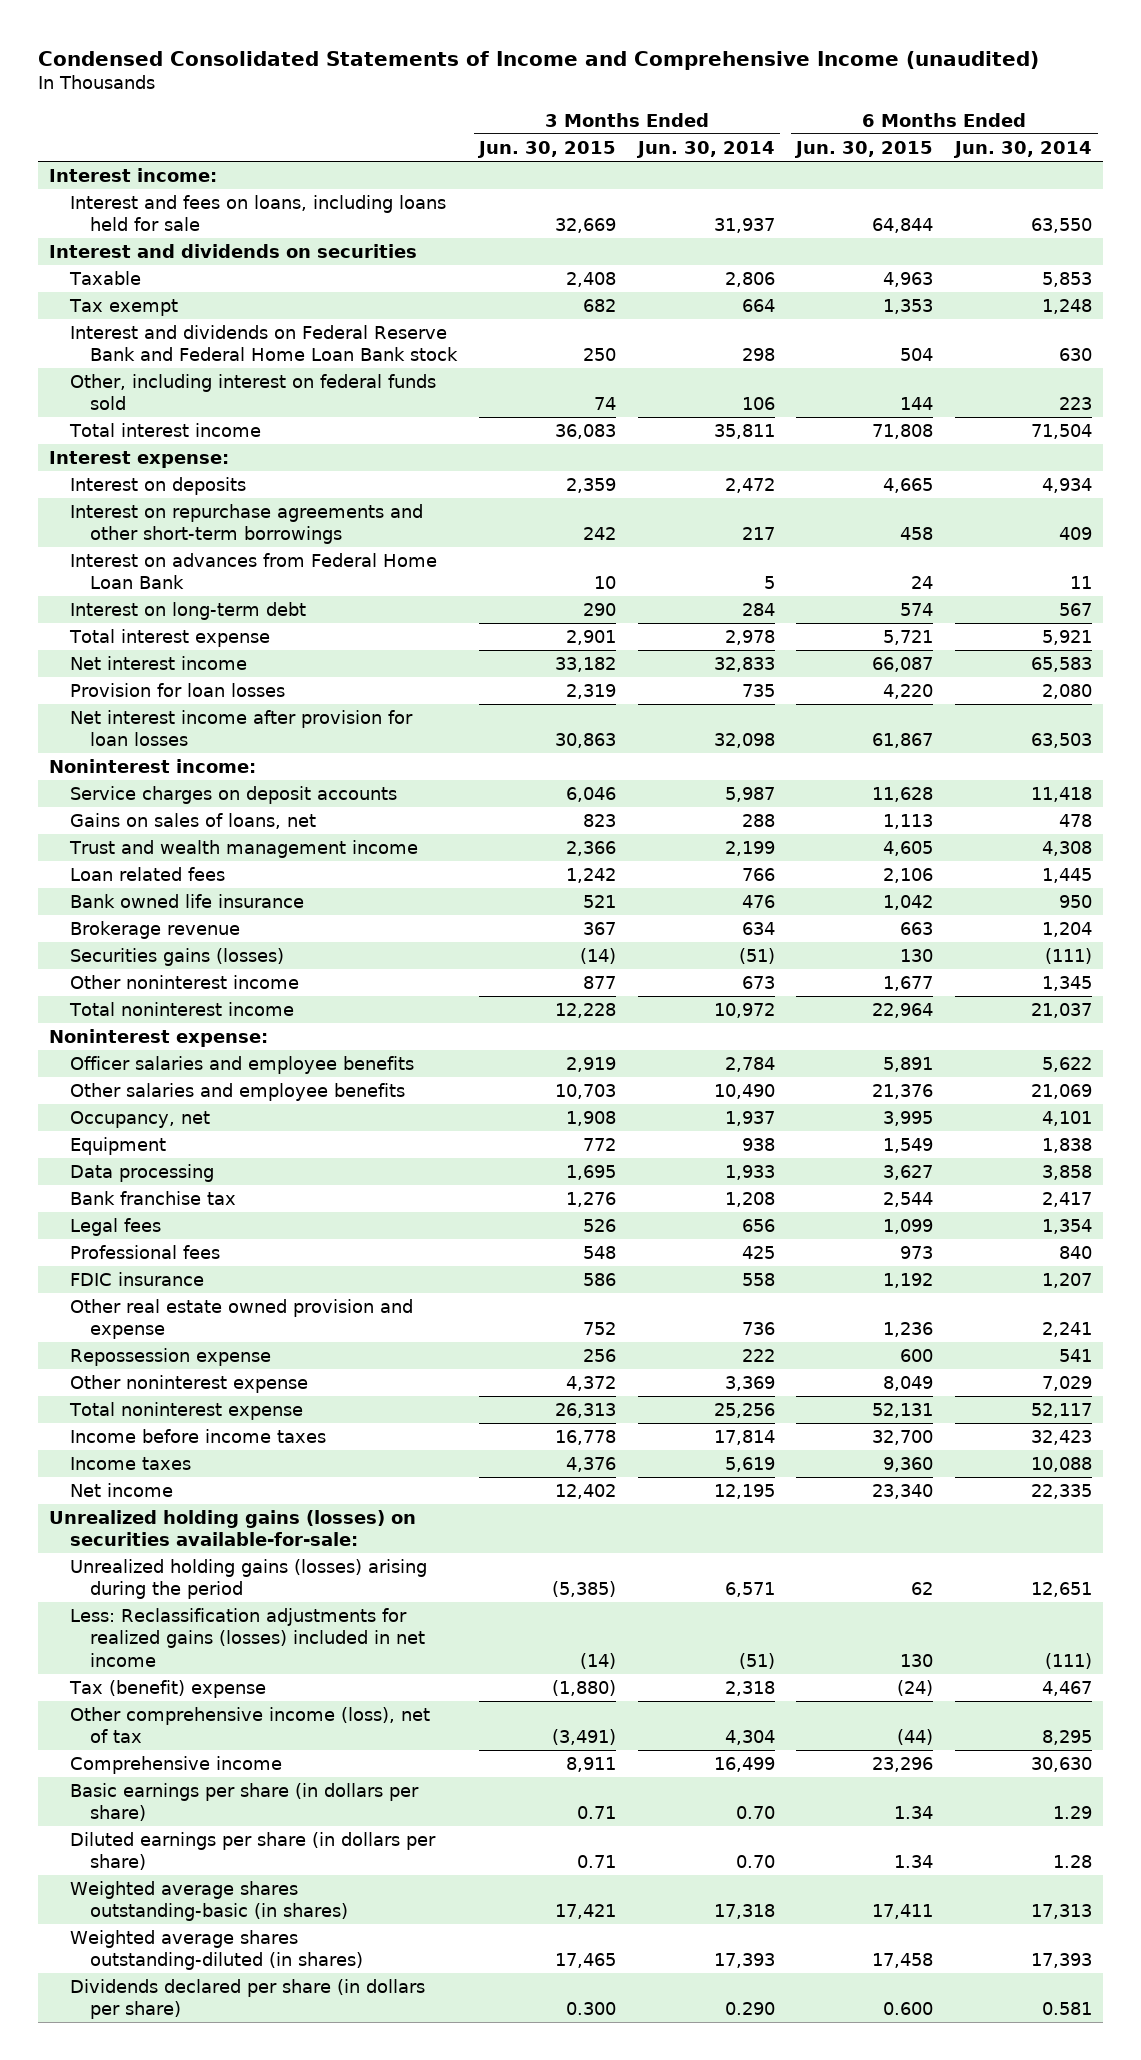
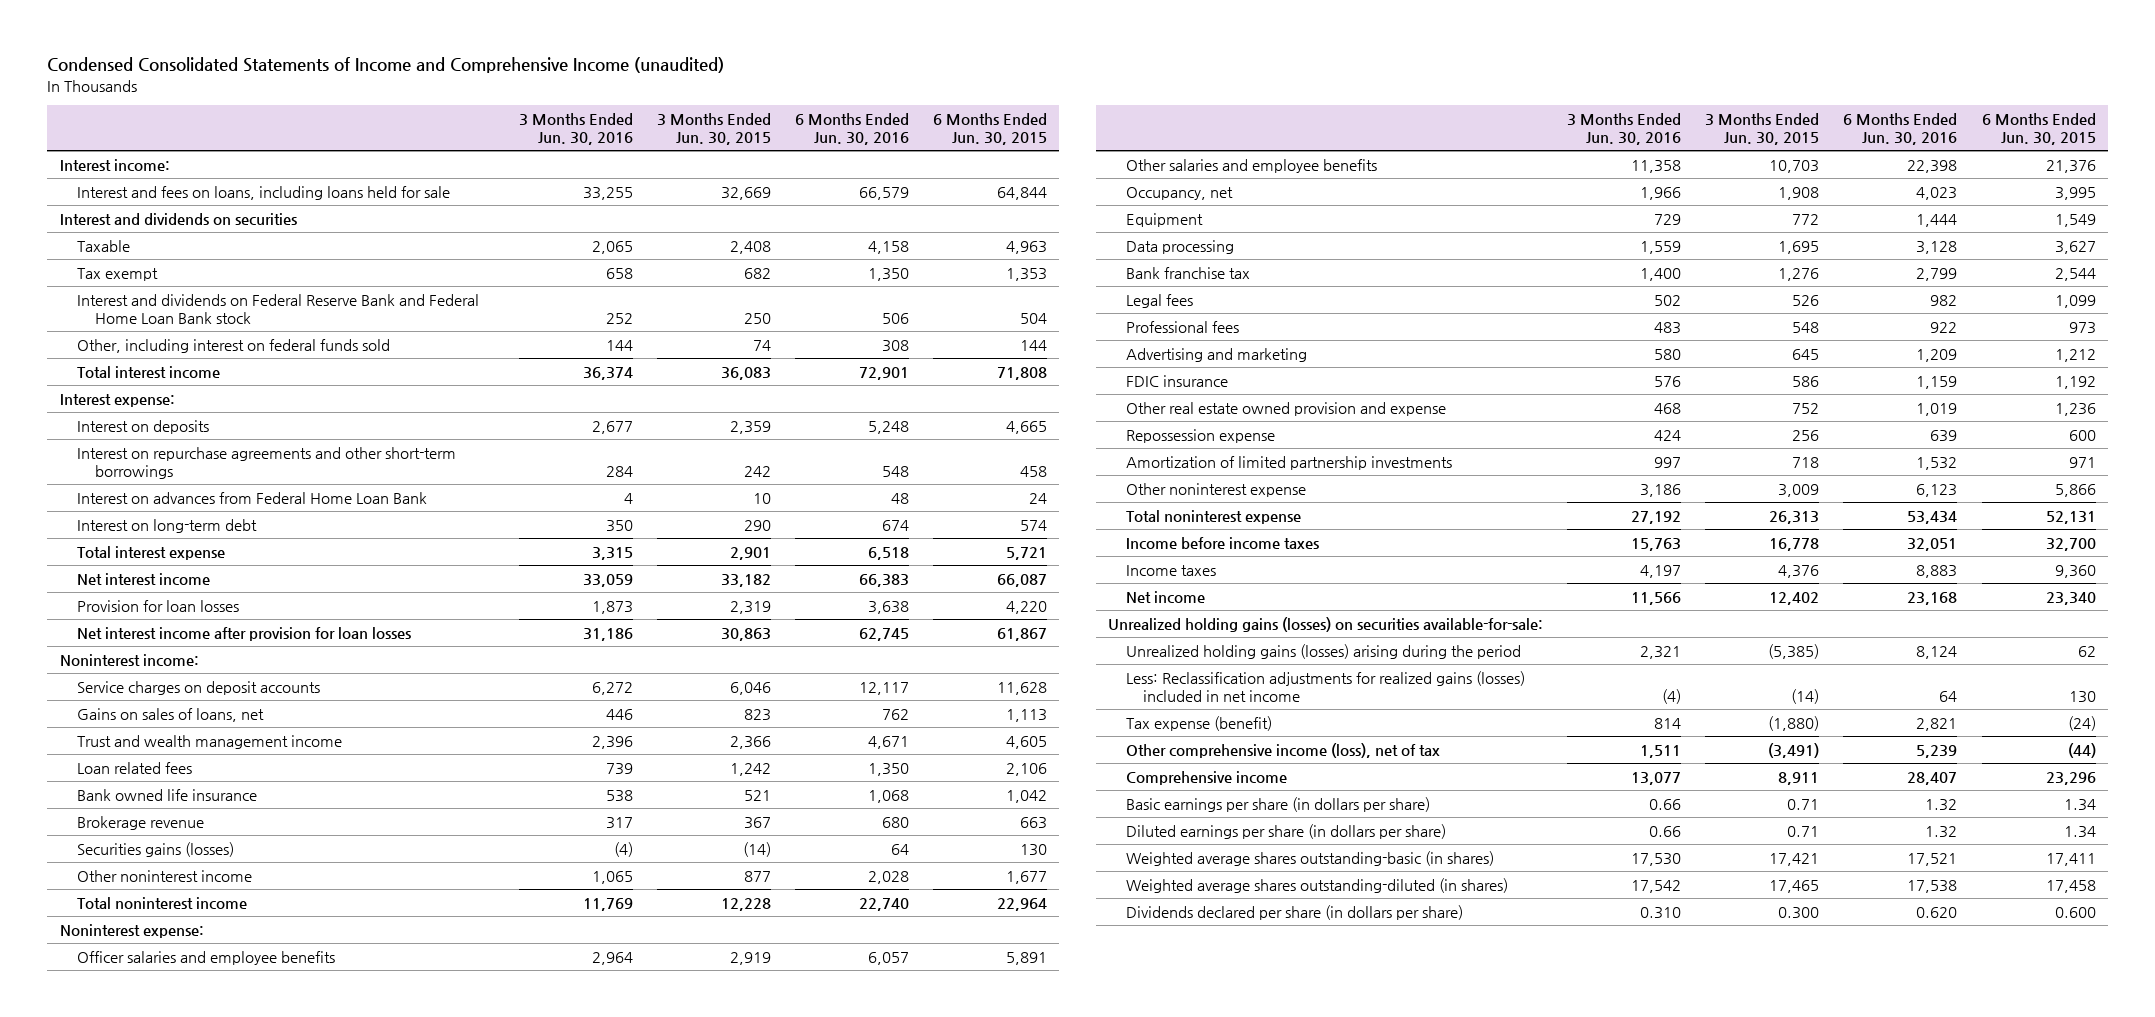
- | 3 Months Ended Jun. 30, 2015 | 3 Months Ended Jun. 30, 2014 | 6 Months Ended Jun. 30, 2015 | 6 Months Ended Jun. 30, 2014
+ | 3 Months Ended Jun. 30, 2016 | 3 Months Ended Jun. 30, 2015 | 6 Months Ended Jun. 30, 2016 | 6 Months Ended Jun. 30, 2015
+ Advertising and marketing | 580 | 645 | 1,209 | 1,212
- Other noninterest expense | 4,372 | 3,369 | 8,049 | 7,029
+ Amortization of limited partnership investments | 997 | 718 | 1,532 | 971
+ Other noninterest expense | 3,186 | 3,009 | 6,123 | 5,866
- Tax (benefit) expense | (1,880) | 2,318 | (24) | 4,467
+ Tax expense (benefit) | 814 | (1,880) | 2,821 | (24)

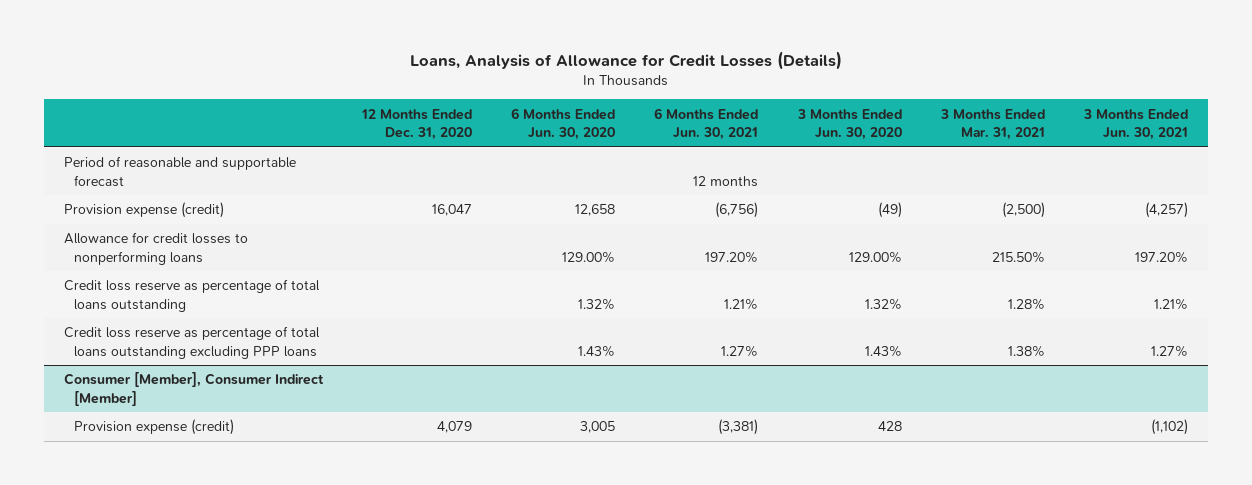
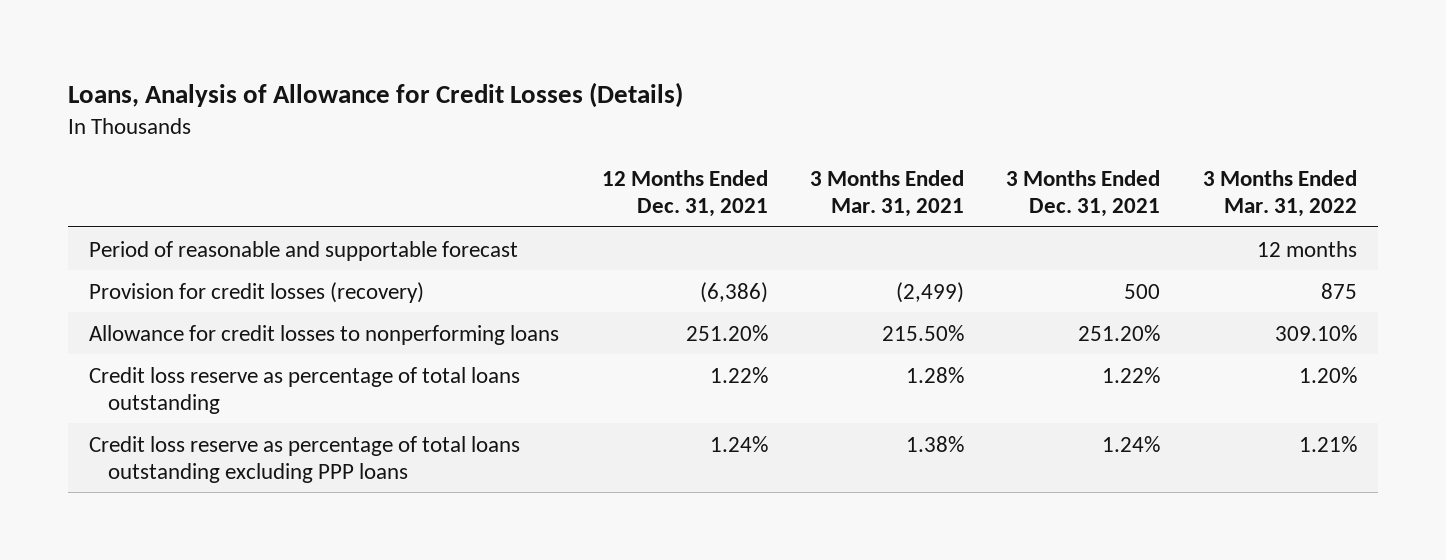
- | 12 Months Ended Dec. 31, 2020 | 6 Months Ended Jun. 30, 2020 | 6 Months Ended Jun. 30, 2021 | 3 Months Ended Jun. 30, 2020 | 3 Months Ended Mar. 31, 2021 | 3 Months Ended Jun. 30, 2021
+ | 12 Months Ended Dec. 31, 2021 | 3 Months Ended Mar. 31, 2021 | 3 Months Ended Dec. 31, 2021 | 3 Months Ended Mar. 31, 2022
- Provision expense (credit) | 16,047 | 12,658 | (6,756) | (49) | (2,500) | (4,257)
+ Provision for credit losses (recovery) | (6,386) | (2,499) | 500 | 875
- Consumer [Member], Consumer Indirect [Member]
- Provision expense (credit) | 4,079 | 3,005 | (3,381) | 428 | | (1,102)

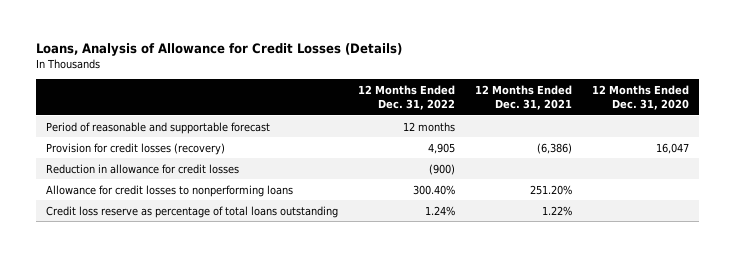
- | 12 Months Ended Dec. 31, 2021 | 3 Months Ended Mar. 31, 2021 | 3 Months Ended Dec. 31, 2021 | 3 Months Ended Mar. 31, 2022
+ | 12 Months Ended Dec. 31, 2022 | 12 Months Ended Dec. 31, 2021 | 12 Months Ended Dec. 31, 2020
+ Reduction in allowance for credit losses | (900) | |
- Credit loss reserve as percentage of total loans outstanding excluding PPP loans | 1.24% | 1.38% | 1.24% | 1.21%

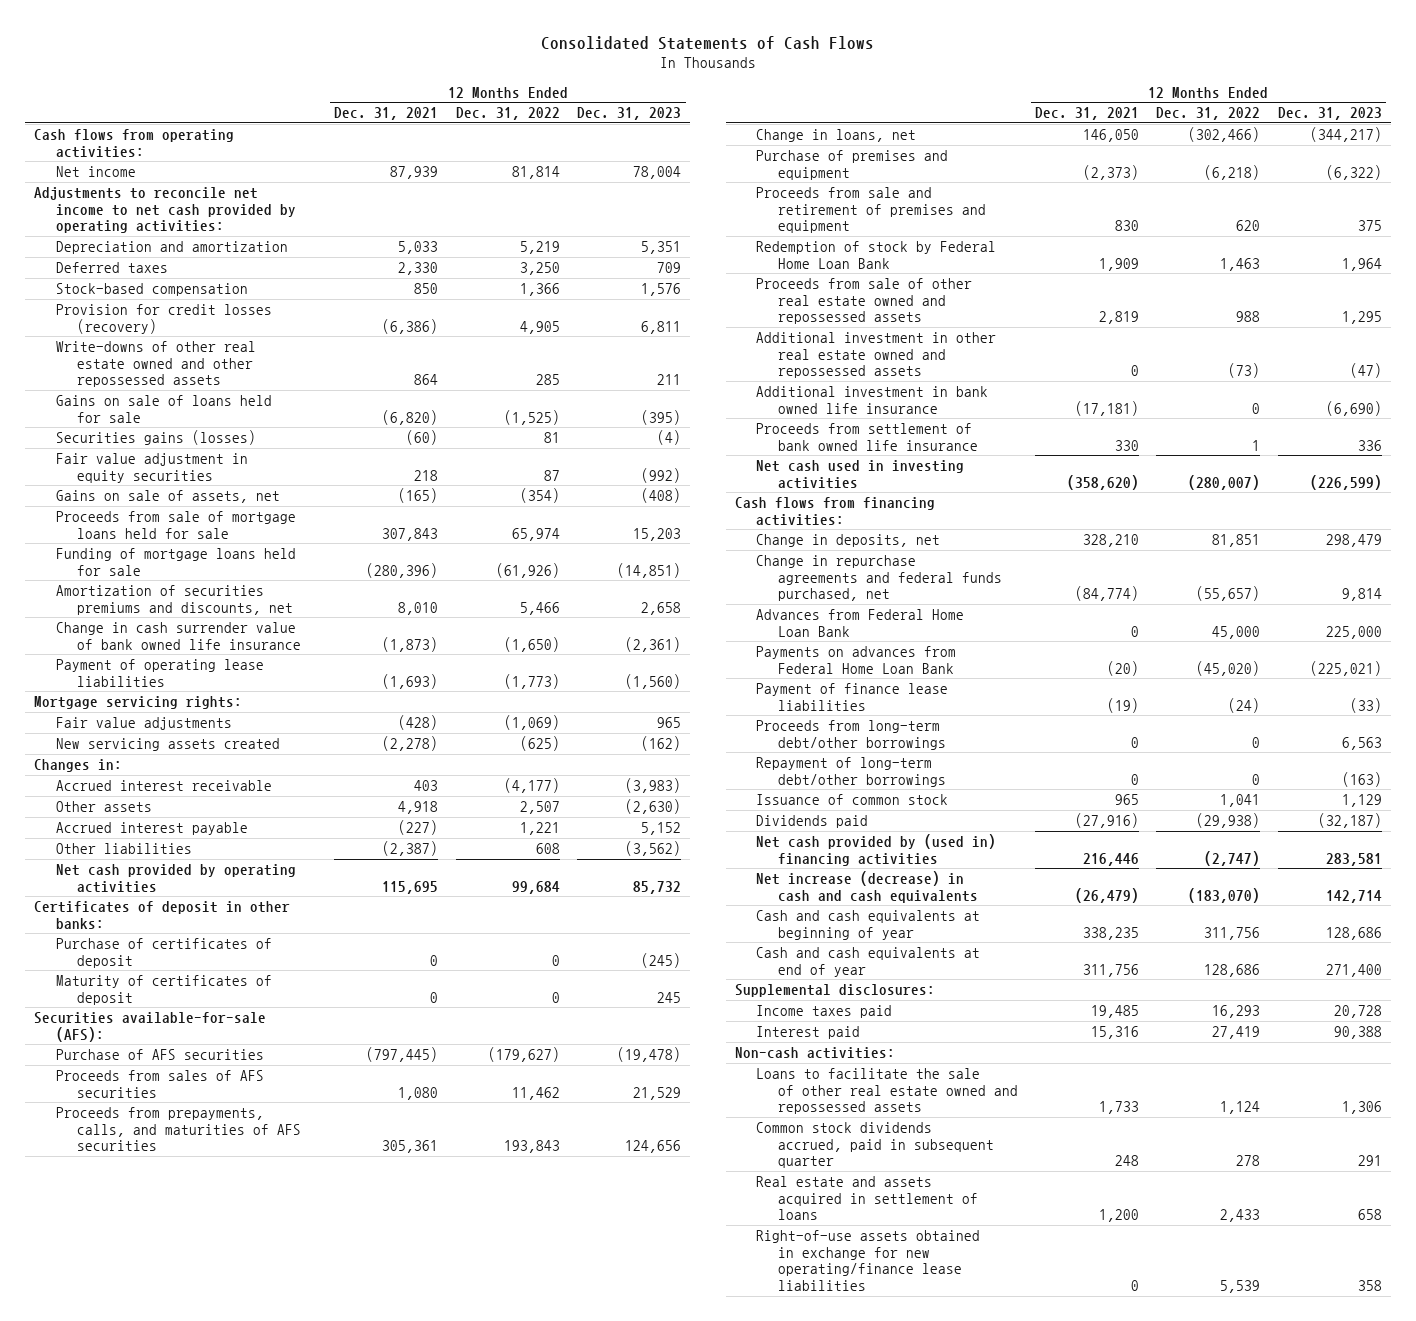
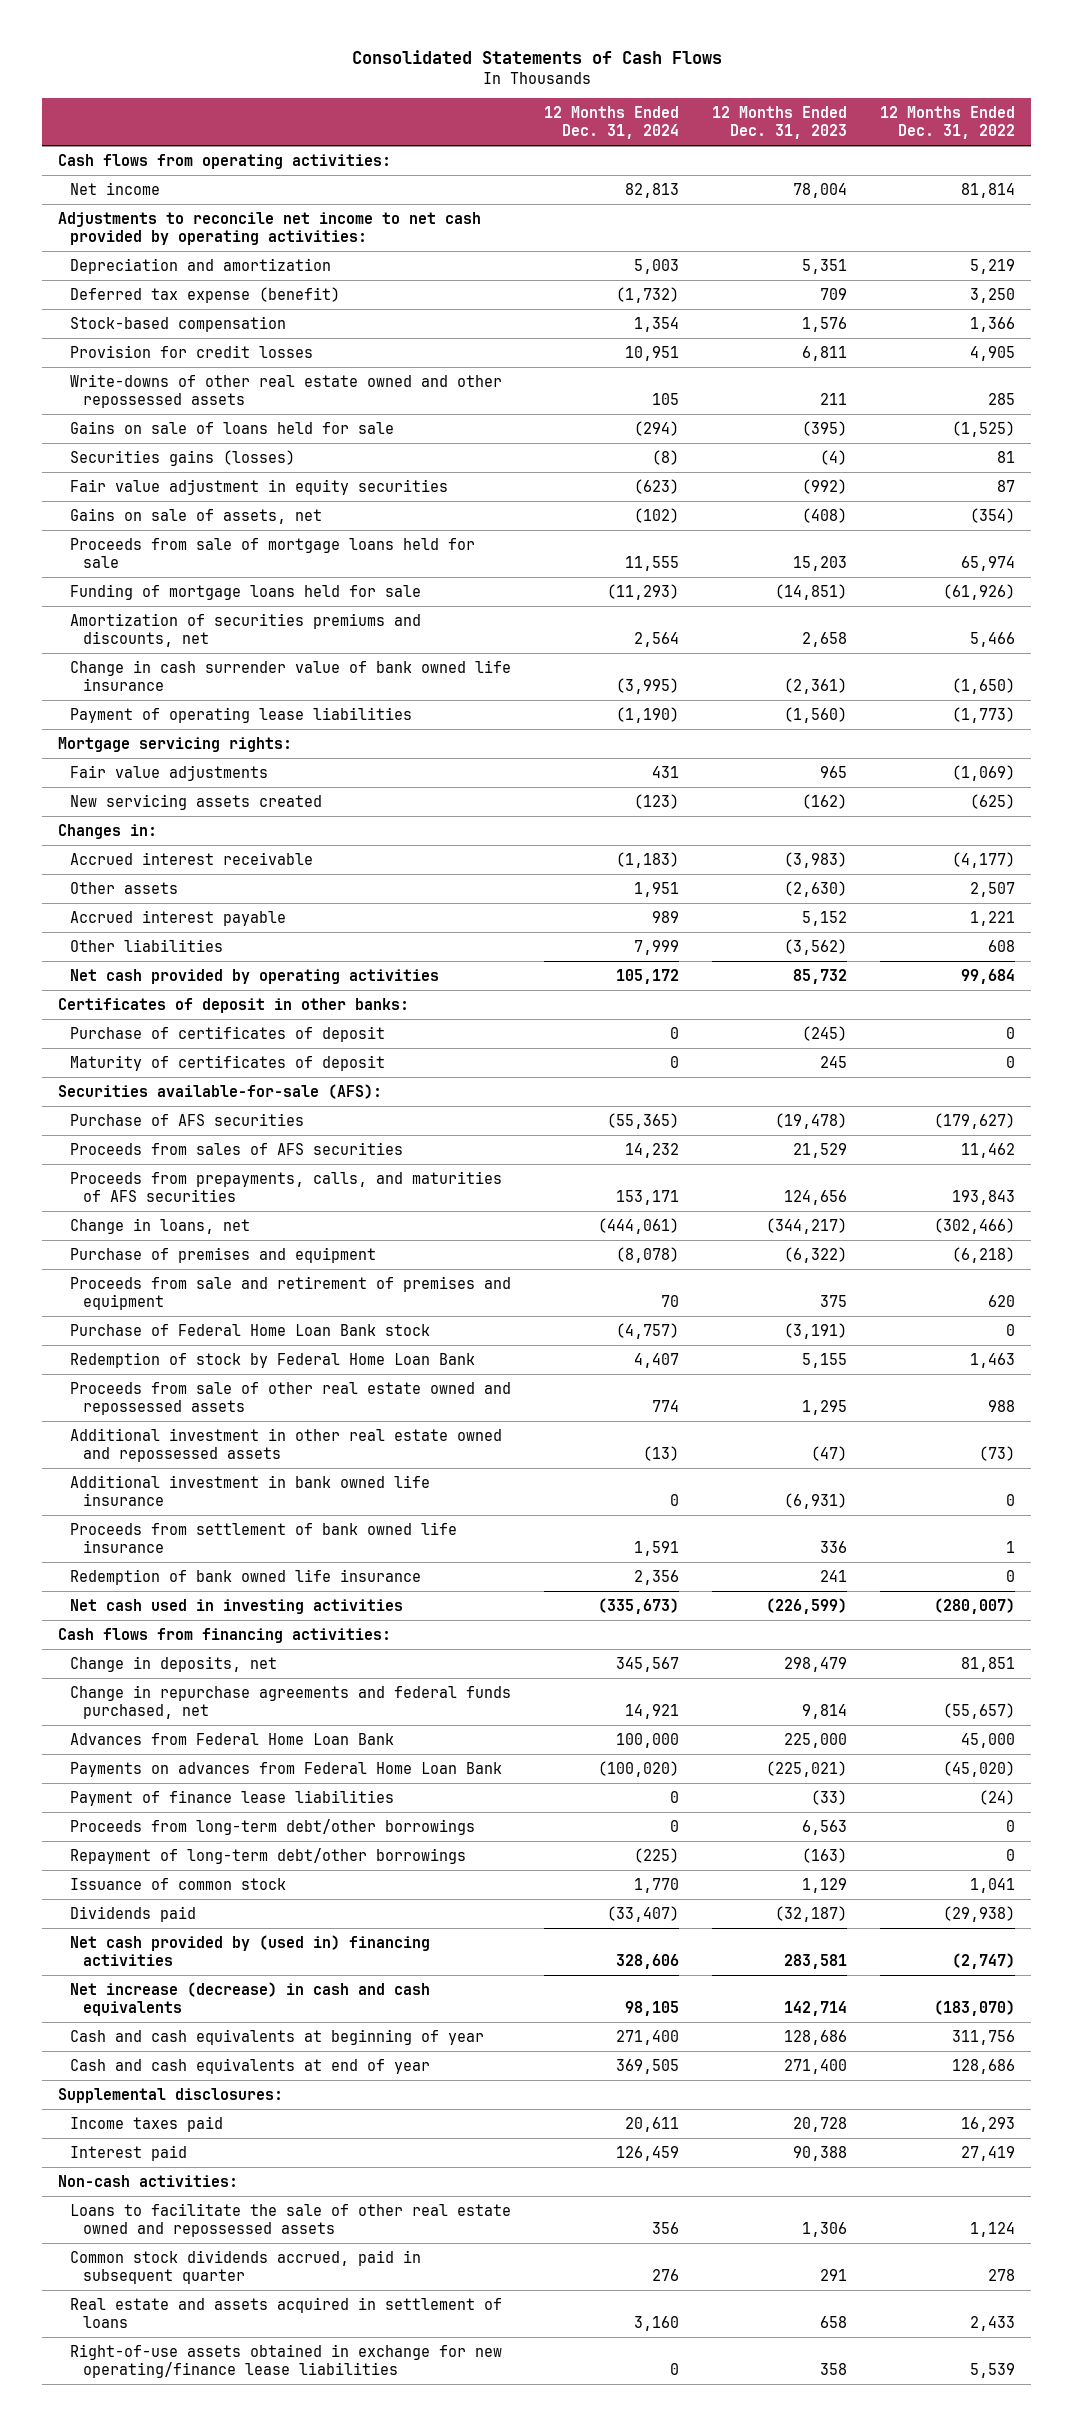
- | 12 Months Ended Dec. 31, 2021 | 12 Months Ended Dec. 31, 2022 | 12 Months Ended Dec. 31, 2023
+ | 12 Months Ended Dec. 31, 2024 | 12 Months Ended Dec. 31, 2023 | 12 Months Ended Dec. 31, 2022
- Deferred taxes | 2,330 | 3,250 | 709
+ Deferred tax expense (benefit) | (1,732) | 709 | 3,250
- Provision for credit losses (recovery) | (6,386) | 4,905 | 6,811
+ Provision for credit losses | 10,951 | 6,811 | 4,905
- Redemption of stock by Federal Home Loan Bank | 1,909 | 1,463 | 1,964
+ Purchase of Federal Home Loan Bank stock | (4,757) | (3,191) | 0
+ Redemption of stock by Federal Home Loan Bank | 4,407 | 5,155 | 1,463
- Additional investment in bank owned life insurance | (17,181) | 0 | (6,690)
+ Additional investment in bank owned life insurance | 0 | (6,931) | 0
+ Redemption of bank owned life insurance | 2,356 | 241 | 0

